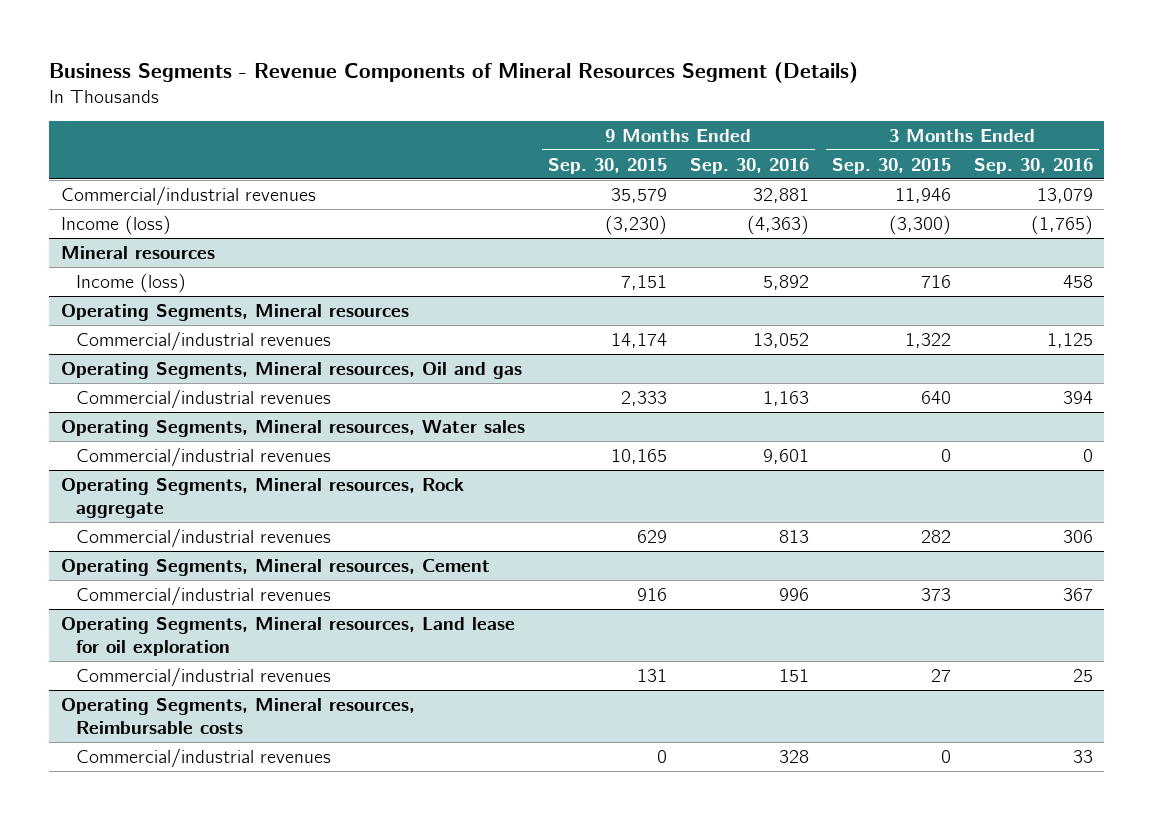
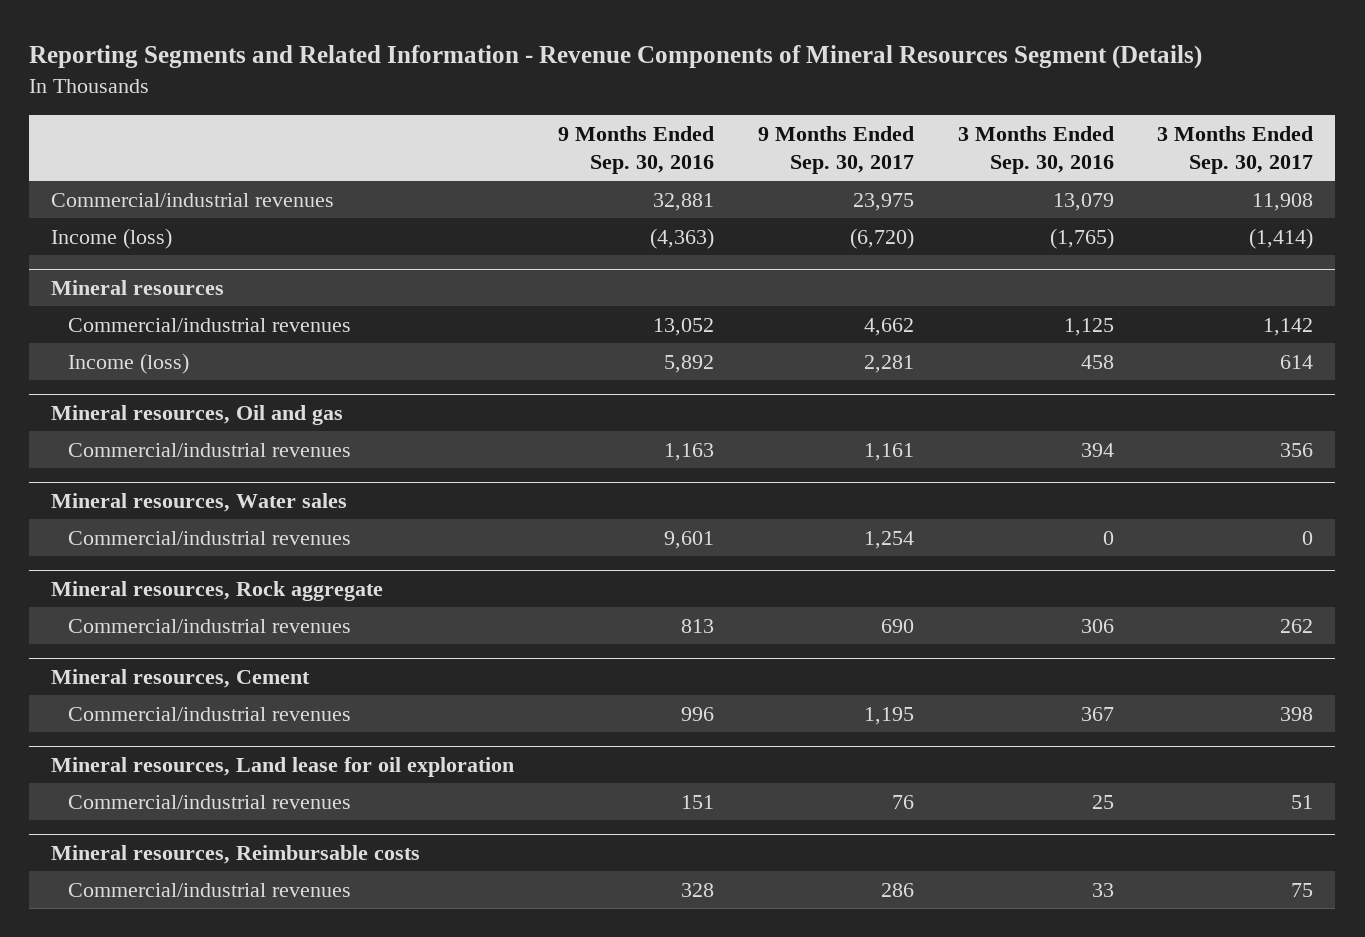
- Business Segments - Revenue Components of Mineral Resources Segment (Details)
+ Reporting Segments and Related Information - Revenue Components of Mineral Resources Segment (Details)
- | 9 Months Ended Sep. 30, 2015 | 9 Months Ended Sep. 30, 2016 | 3 Months Ended Sep. 30, 2015 | 3 Months Ended Sep. 30, 2016
+ | 9 Months Ended Sep. 30, 2016 | 9 Months Ended Sep. 30, 2017 | 3 Months Ended Sep. 30, 2016 | 3 Months Ended Sep. 30, 2017
- Operating Segments, Mineral resources
- Operating Segments, Mineral resources, Oil and gas
@ Mineral resources
moved down: Income (loss) | 5,892 | 2,281 | 458 | 614
+ Mineral resources, Oil and gas
- Operating Segments, Mineral resources, Water sales
+ Mineral resources, Water sales
- Operating Segments, Mineral resources, Rock aggregate
+ Mineral resources, Rock aggregate
- Operating Segments, Mineral resources, Cement
+ Mineral resources, Cement
- Operating Segments, Mineral resources, Land lease for oil exploration
+ Mineral resources, Land lease for oil exploration
- Operating Segments, Mineral resources, Reimbursable costs
+ Mineral resources, Reimbursable costs

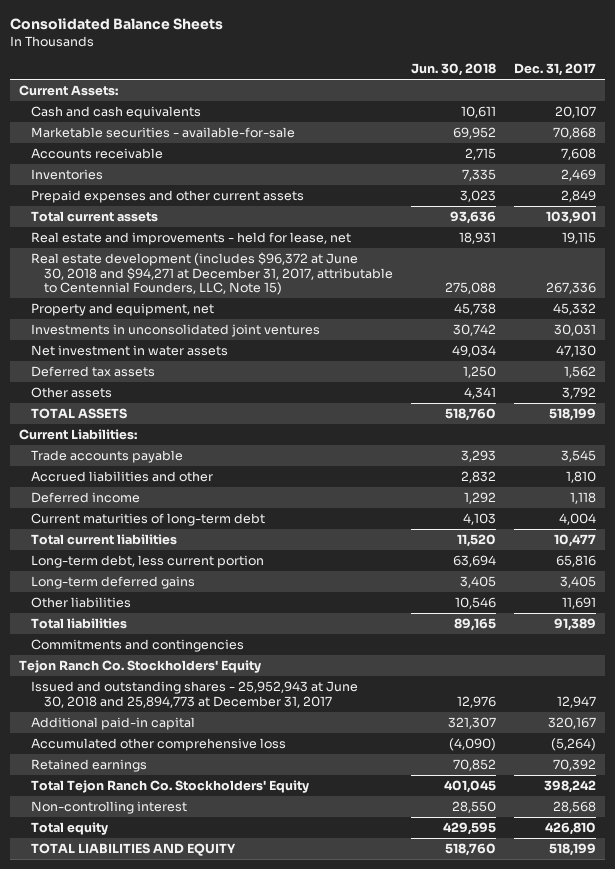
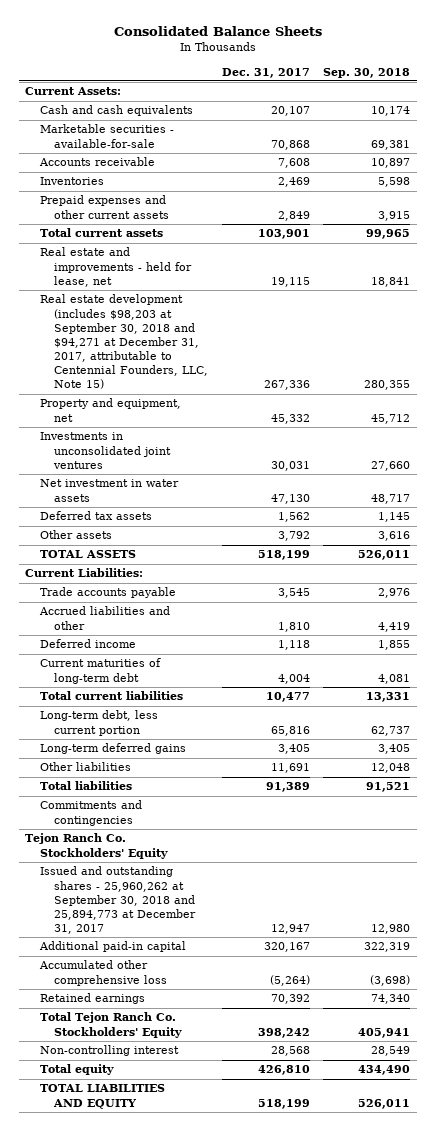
- | Jun. 30, 2018 | Dec. 31, 2017
+ | Dec. 31, 2017 | Sep. 30, 2018
- Real estate development (includes $96,372 at June 30, 2018 and $94,271 at December 31, 2017, attributable to Centennial Founders, LLC, Note 15) | 275,088 | 267,336
+ Real estate development (includes $98,203 at September 30, 2018 and $94,271 at December 31, 2017, attributable to Centennial Founders, LLC, Note 15) | 267,336 | 280,355
- Issued and outstanding shares - 25,952,943 at June 30, 2018 and 25,894,773 at December 31, 2017 | 12,976 | 12,947
+ Issued and outstanding shares - 25,960,262 at September 30, 2018 and 25,894,773 at December 31, 2017 | 12,947 | 12,980

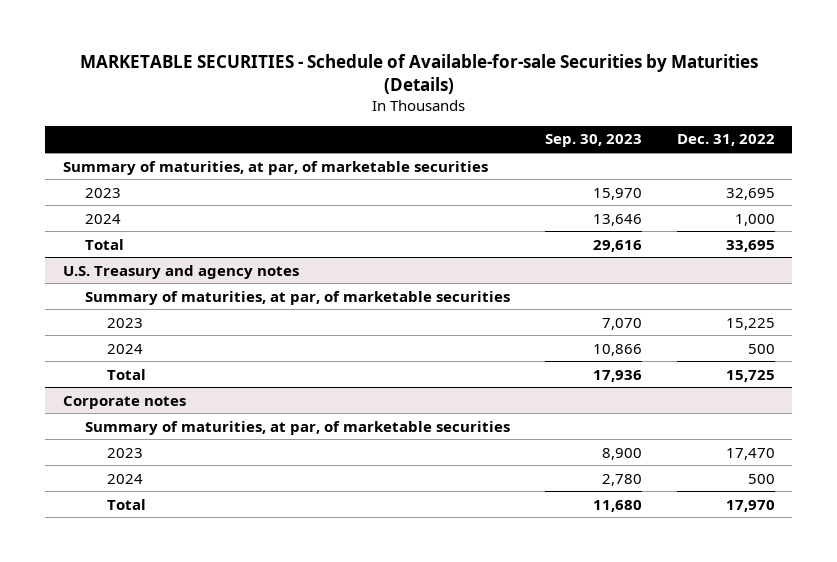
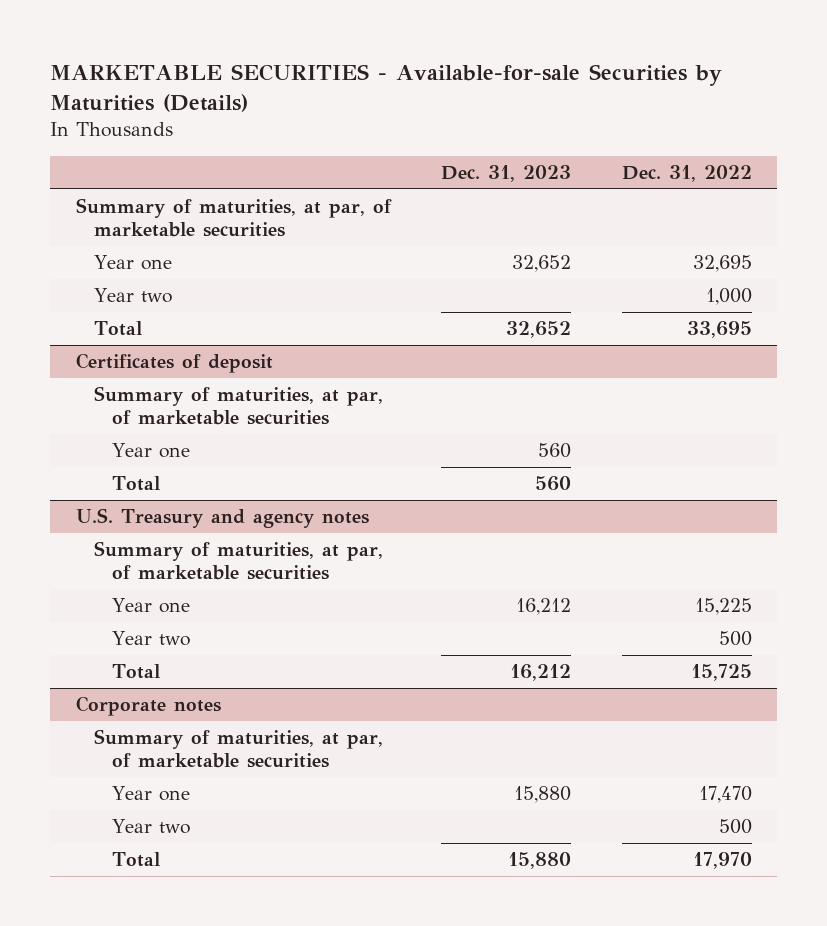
- MARKETABLE SECURITIES - Schedule of Available-for-sale Securities by Maturities (Details)
+ MARKETABLE SECURITIES - Available-for-sale Securities by Maturities (Details)
- | Sep. 30, 2023 | Dec. 31, 2022
+ | Dec. 31, 2023 | Dec. 31, 2022
- 2023 | 15,970 | 32,695
- 2024 | 13,646 | 1,000
+ Year one | 32,652 | 32,695
+ Year two | | 1,000
+ Certificates of deposit
+ Summary of maturities, at par, of marketable securities
+ Year one | 560 |
+ Total | 560 |
@ U.S. Treasury and agency notes
- 2023 | 7,070 | 15,225
- 2024 | 10,866 | 500
+ Year one | 16,212 | 15,225
+ Year two | | 500
@ Corporate notes
- 2023 | 8,900 | 17,470
- 2024 | 2,780 | 500
+ Year one | 15,880 | 17,470
+ Year two | | 500

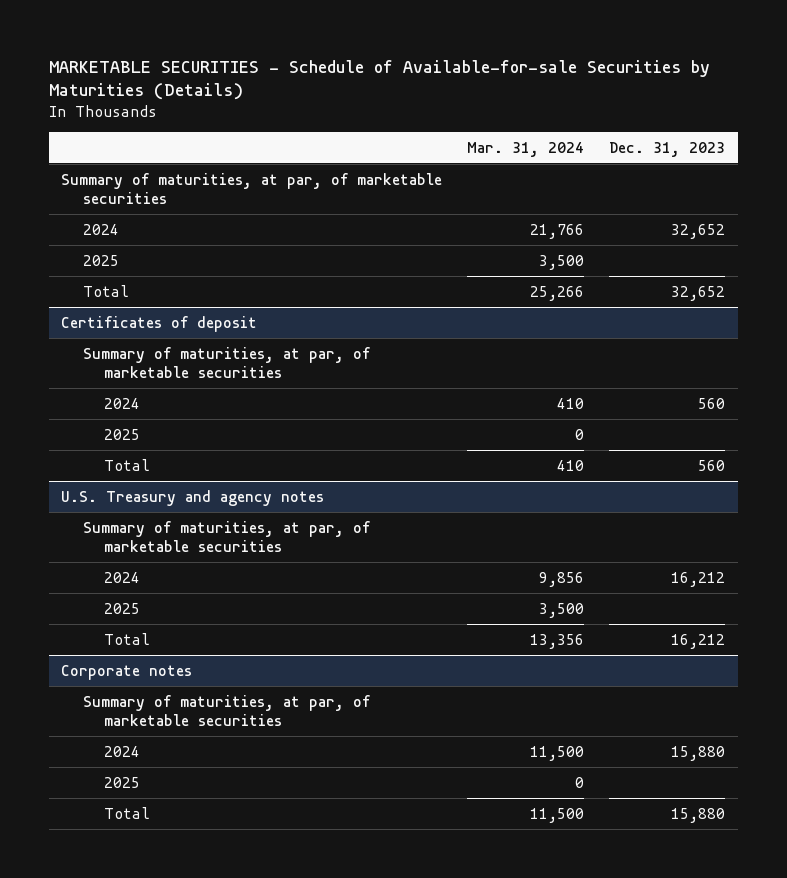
- MARKETABLE SECURITIES - Available-for-sale Securities by Maturities (Details)
+ MARKETABLE SECURITIES - Schedule of Available-for-sale Securities by Maturities (Details)
- | Dec. 31, 2023 | Dec. 31, 2022
+ | Mar. 31, 2024 | Dec. 31, 2023
- Year one | 32,652 | 32,695
- Year two | | 1,000
+ 2024 | 21,766 | 32,652
+ 2025 | 3,500 |
@ Certificates of deposit
- Year one | 560 |
+ 2024 | 410 | 560
+ 2025 | 0 |
@ U.S. Treasury and agency notes
- Year one | 16,212 | 15,225
- Year two | | 500
+ 2024 | 9,856 | 16,212
+ 2025 | 3,500 |
@ Corporate notes
- Year one | 15,880 | 17,470
- Year two | | 500
+ 2024 | 11,500 | 15,880
+ 2025 | 0 |

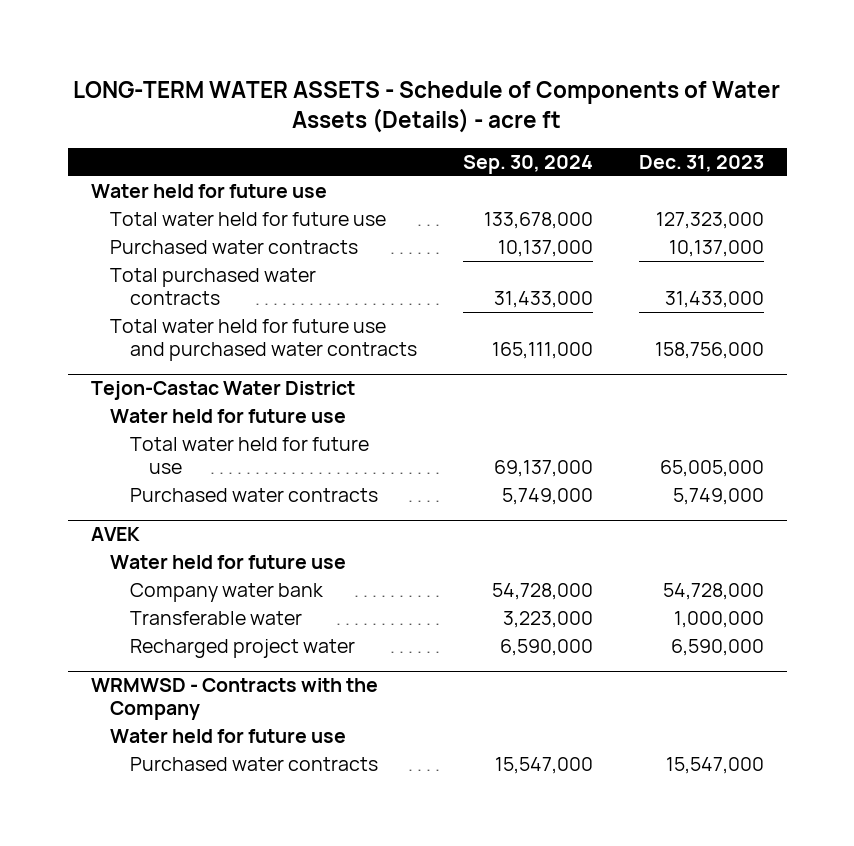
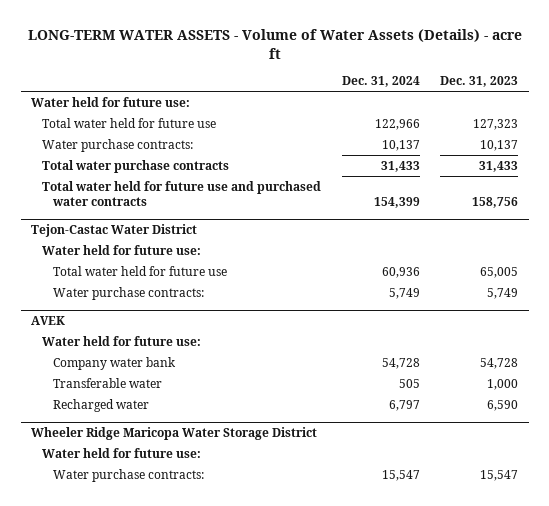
- LONG-TERM WATER ASSETS - Schedule of Components of Water Assets (Details) - acre ft
+ LONG-TERM WATER ASSETS - Volume of Water Assets (Details) - acre ft
- | Sep. 30, 2024 | Dec. 31, 2023
+ | Dec. 31, 2024 | Dec. 31, 2023
- Water held for future use
- Total water held for future use | 133,678,000 | 127,323,000
- Purchased water contracts | 10,137,000 | 10,137,000
- Total purchased water contracts | 31,433,000 | 31,433,000
- Total water held for future use and purchased water contracts | 165,111,000 | 158,756,000
+ Water held for future use:
+ Total water held for future use | 122,966 | 127,323
+ Water purchase contracts: | 10,137 | 10,137
+ Total water purchase contracts | 31,433 | 31,433
+ Total water held for future use and purchased water contracts | 154,399 | 158,756
@ Tejon-Castac Water District
- Water held for future use
- Total water held for future use | 69,137,000 | 65,005,000
- Purchased water contracts | 5,749,000 | 5,749,000
+ Water held for future use:
+ Total water held for future use | 60,936 | 65,005
+ Water purchase contracts: | 5,749 | 5,749
@ AVEK
- Water held for future use
- Company water bank | 54,728,000 | 54,728,000
- Transferable water | 3,223,000 | 1,000,000
- Recharged project water | 6,590,000 | 6,590,000
- WRMWSD - Contracts with the Company
- Water held for future use
- Purchased water contracts | 15,547,000 | 15,547,000
@ AVEK
+ Water held for future use:
+ Company water bank | 54,728 | 54,728
+ Transferable water | 505 | 1,000
+ Recharged water | 6,797 | 6,590
+ Wheeler Ridge Maricopa Water Storage District
+ Water held for future use:
+ Water purchase contracts: | 15,547 | 15,547

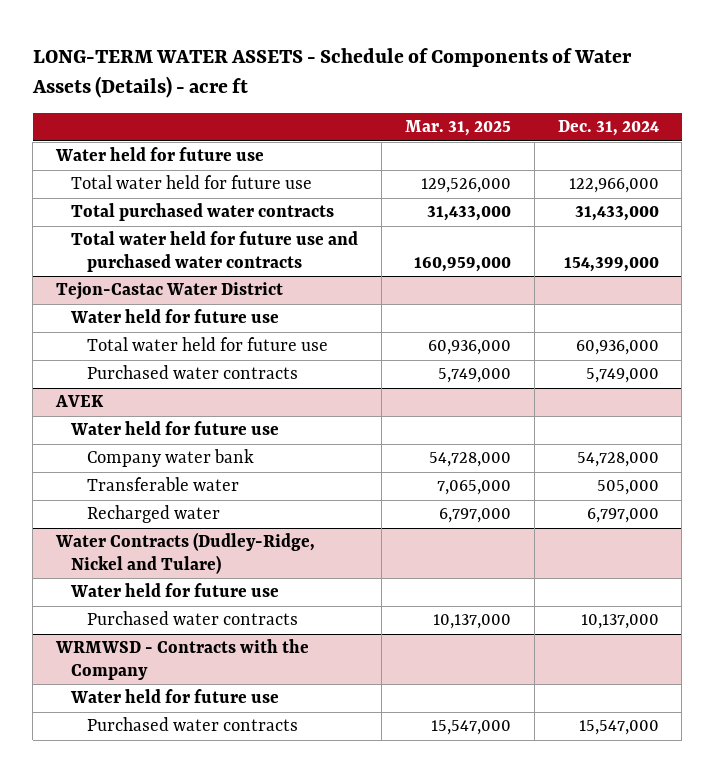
- LONG-TERM WATER ASSETS - Volume of Water Assets (Details) - acre ft
+ LONG-TERM WATER ASSETS - Schedule of Components of Water Assets (Details) - acre ft
- | Dec. 31, 2024 | Dec. 31, 2023
+ | Mar. 31, 2025 | Dec. 31, 2024
- Water held for future use:
- Total water held for future use | 122,966 | 127,323
- Water purchase contracts: | 10,137 | 10,137
- Total water purchase contracts | 31,433 | 31,433
- Total water held for future use and purchased water contracts | 154,399 | 158,756
+ Water held for future use
+ Total water held for future use | 129,526,000 | 122,966,000
+ Total purchased water contracts | 31,433,000 | 31,433,000
+ Total water held for future use and purchased water contracts | 160,959,000 | 154,399,000
@ Tejon-Castac Water District
- Water held for future use:
- Total water held for future use | 60,936 | 65,005
- Water purchase contracts: | 5,749 | 5,749
+ Water held for future use
+ Total water held for future use | 60,936,000 | 60,936,000
+ Purchased water contracts | 5,749,000 | 5,749,000
@ AVEK
- Water held for future use:
- Company water bank | 54,728 | 54,728
- Transferable water | 505 | 1,000
- Recharged water | 6,797 | 6,590
- Wheeler Ridge Maricopa Water Storage District
- Water held for future use:
- Water purchase contracts: | 15,547 | 15,547
@ AVEK
+ Water held for future use
+ Company water bank | 54,728,000 | 54,728,000
+ Transferable water | 7,065,000 | 505,000
+ Recharged water | 6,797,000 | 6,797,000
+ Water Contracts (Dudley-Ridge, Nickel and Tulare)
+ Water held for future use
+ Purchased water contracts | 10,137,000 | 10,137,000
+ WRMWSD - Contracts with the Company
+ Water held for future use
+ Purchased water contracts | 15,547,000 | 15,547,000

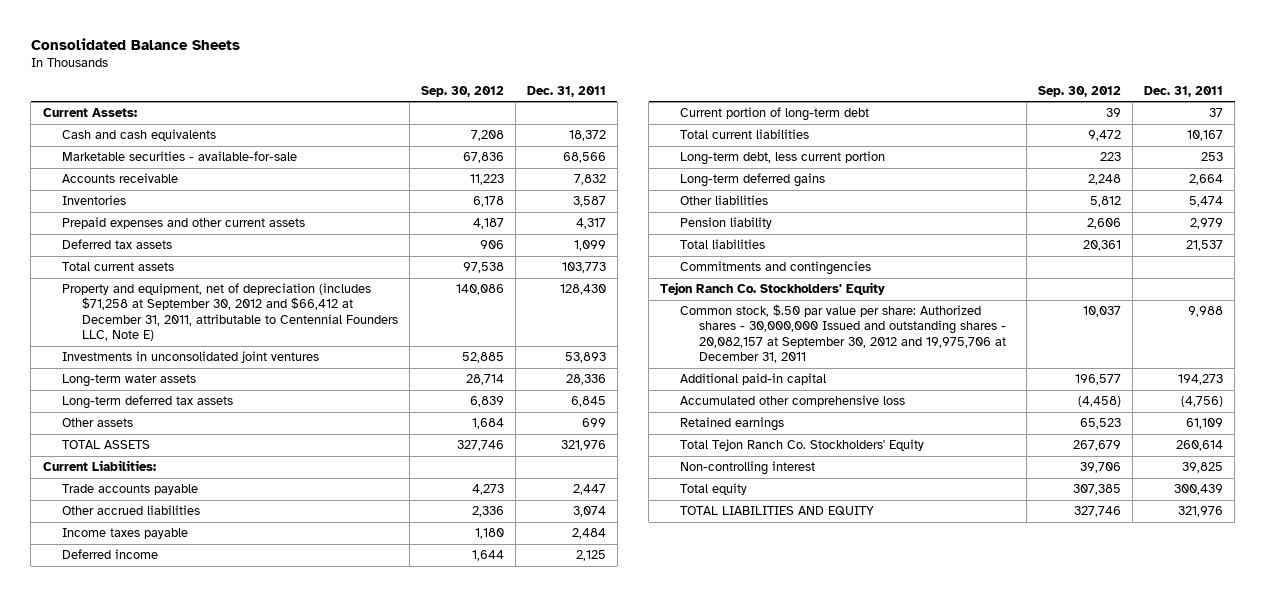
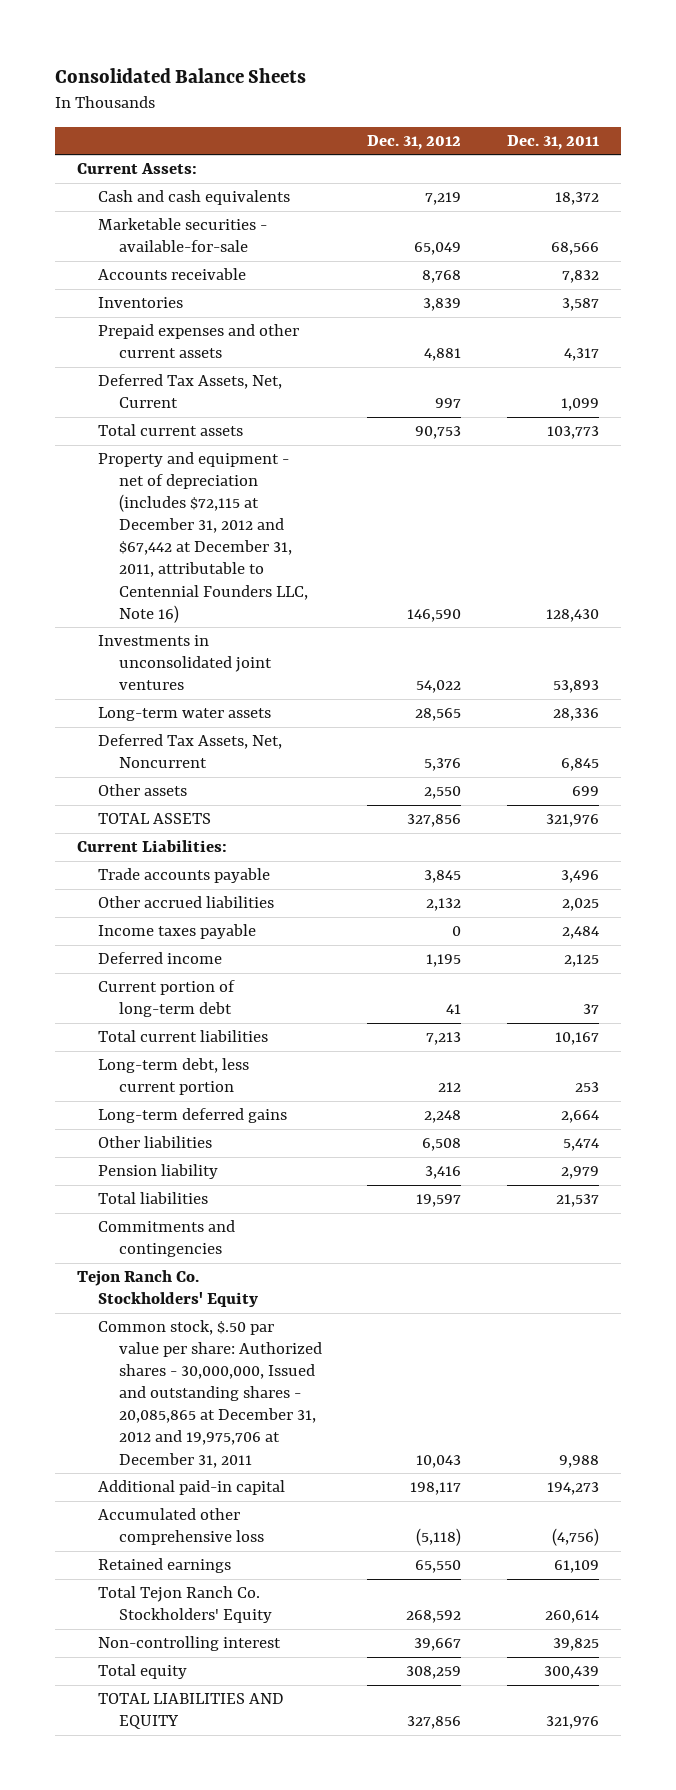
- | Sep. 30, 2012 | Dec. 31, 2011
+ | Dec. 31, 2012 | Dec. 31, 2011
- Deferred tax assets | 906 | 1,099
+ Deferred Tax Assets, Net, Current | 997 | 1,099
- Property and equipment, net of depreciation (includes $71,258 at September 30, 2012 and $66,412 at December 31, 2011, attributable to Centennial Founders LLC, Note E) | 140,086 | 128,430
+ Property and equipment - net of depreciation (includes $72,115 at December 31, 2012 and $67,442 at December 31, 2011, attributable to Centennial Founders LLC, Note 16) | 146,590 | 128,430
- Long-term deferred tax assets | 6,839 | 6,845
+ Deferred Tax Assets, Net, Noncurrent | 5,376 | 6,845
- Trade accounts payable | 4,273 | 2,447
- Other accrued liabilities | 2,336 | 3,074
+ Trade accounts payable | 3,845 | 3,496
+ Other accrued liabilities | 2,132 | 2,025
- Common stock, $.50 par value per share: Authorized shares - 30,000,000 Issued and outstanding shares - 20,082,157 at September 30, 2012 and 19,975,706 at December 31, 2011 | 10,037 | 9,988
+ Common stock, $.50 par value per share: Authorized shares - 30,000,000, Issued and outstanding shares - 20,085,865 at December 31, 2012 and 19,975,706 at December 31, 2011 | 10,043 | 9,988

